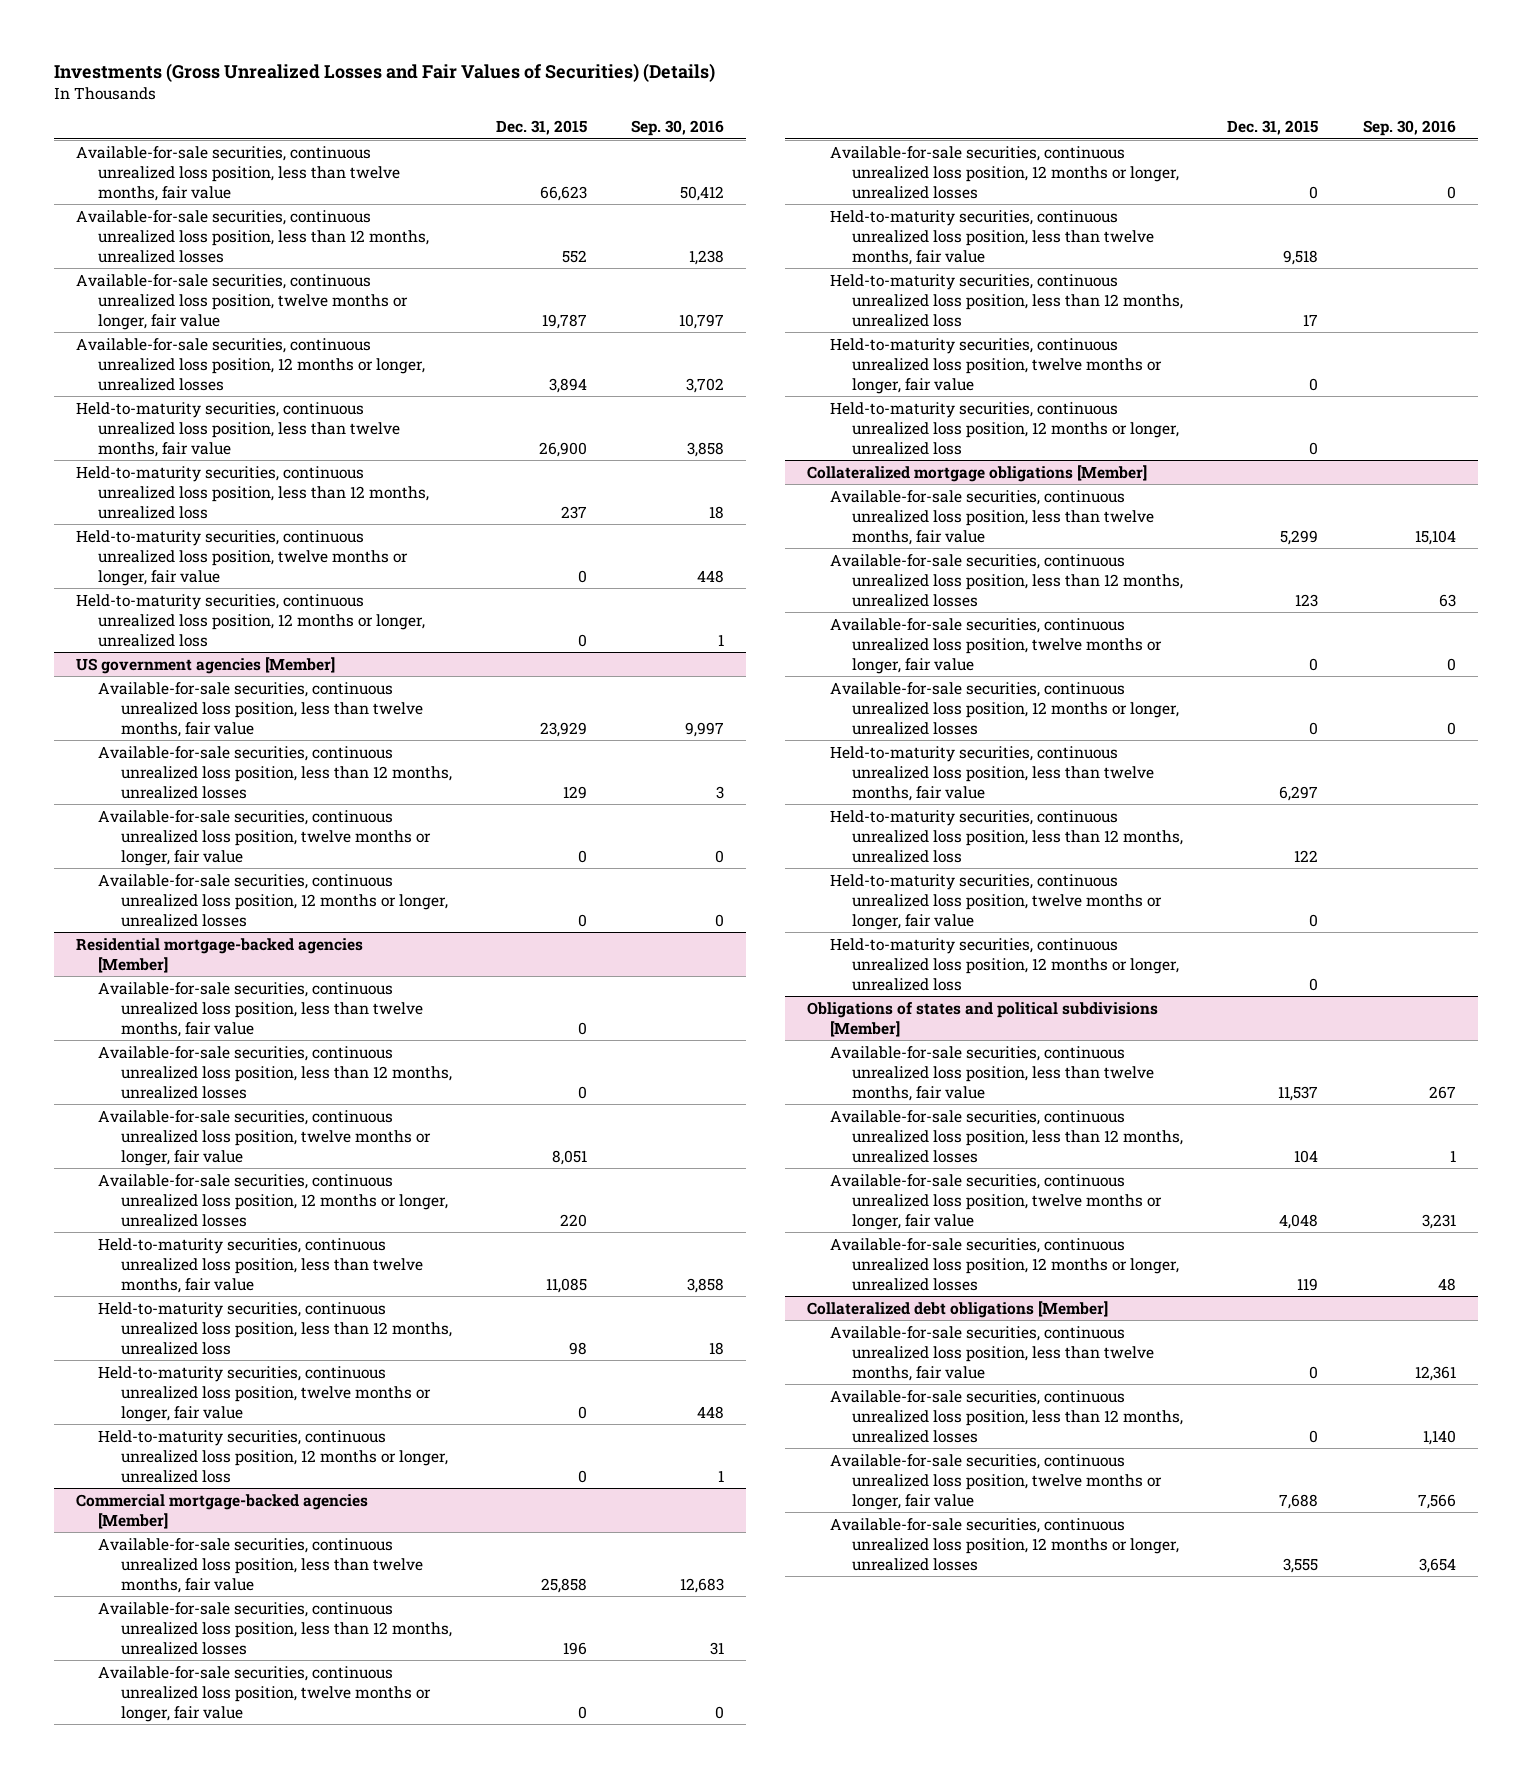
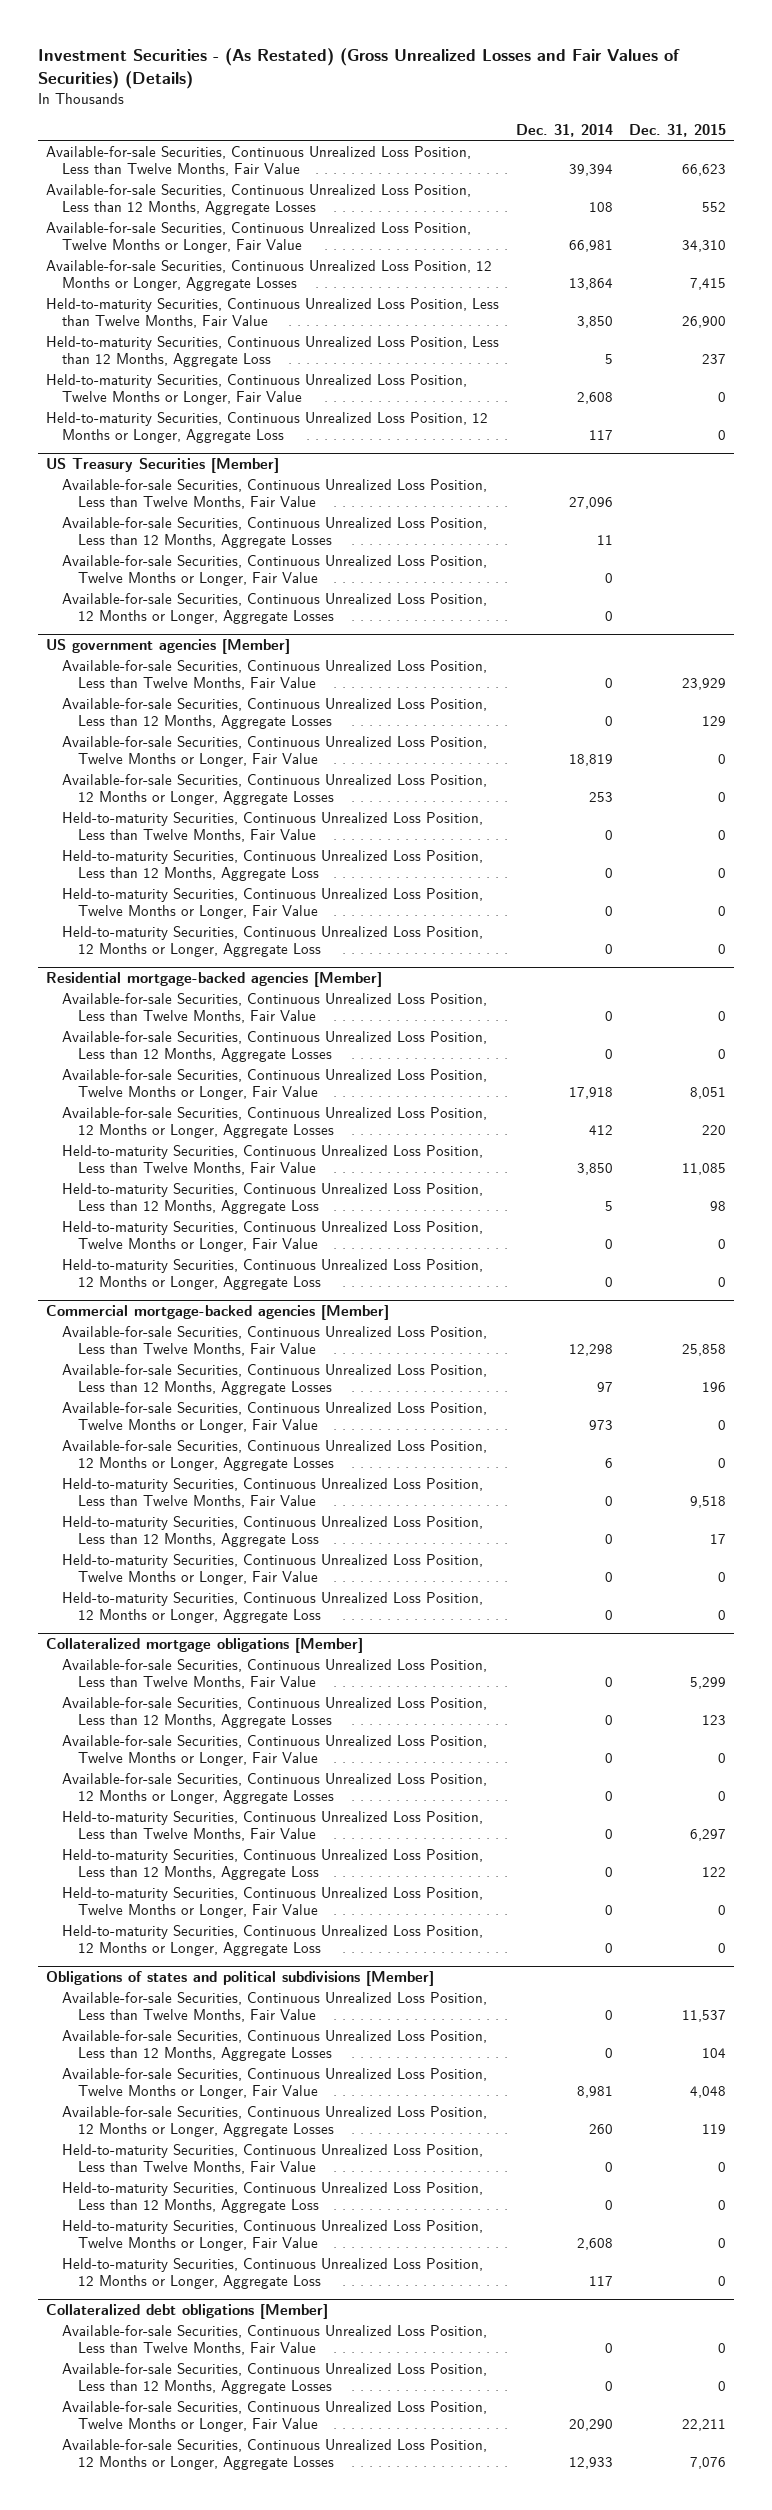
- Investments (Gross Unrealized Losses and Fair Values of Securities) (Details)
+ Investment Securities - (As Restated) (Gross Unrealized Losses and Fair Values of Securities) (Details)
- | Dec. 31, 2015 | Sep. 30, 2016
+ | Dec. 31, 2014 | Dec. 31, 2015
- Available-for-sale securities, continuous unrealized loss position, less than twelve months, fair value | 66,623 | 50,412
- Available-for-sale securities, continuous unrealized loss position, less than 12 months, unrealized losses | 552 | 1,238
- Available-for-sale securities, continuous unrealized loss position, twelve months or longer, fair value | 19,787 | 10,797
- Available-for-sale securities, continuous unrealized loss position, 12 months or longer, unrealized losses | 3,894 | 3,702
- Held-to-maturity securities, continuous unrealized loss position, less than twelve months, fair value | 26,900 | 3,858
- Held-to-maturity securities, continuous unrealized loss position, less than 12 months, unrealized loss | 237 | 18
- Held-to-maturity securities, continuous unrealized loss position, twelve months or longer, fair value | 0 | 448
- Held-to-maturity securities, continuous unrealized loss position, 12 months or longer, unrealized loss | 0 | 1
+ Available-for-sale Securities, Continuous Unrealized Loss Position, Less than Twelve Months, Fair Value | 39,394 | 66,623
+ Available-for-sale Securities, Continuous Unrealized Loss Position, Less than 12 Months, Aggregate Losses | 108 | 552
+ Available-for-sale Securities, Continuous Unrealized Loss Position, Twelve Months or Longer, Fair Value | 66,981 | 34,310
+ Available-for-sale Securities, Continuous Unrealized Loss Position, 12 Months or Longer, Aggregate Losses | 13,864 | 7,415
+ Held-to-maturity Securities, Continuous Unrealized Loss Position, Less than Twelve Months, Fair Value | 3,850 | 26,900
+ Held-to-maturity Securities, Continuous Unrealized Loss Position, Less than 12 Months, Aggregate Loss | 5 | 237
+ Held-to-maturity Securities, Continuous Unrealized Loss Position, Twelve Months or Longer, Fair Value | 2,608 | 0
+ Held-to-maturity Securities, Continuous Unrealized Loss Position, 12 Months or Longer, Aggregate Loss | 117 | 0
+ US Treasury Securities [Member]
+ Available-for-sale Securities, Continuous Unrealized Loss Position, Less than Twelve Months, Fair Value | 27,096 |
+ Available-for-sale Securities, Continuous Unrealized Loss Position, Less than 12 Months, Aggregate Losses | 11 |
+ Available-for-sale Securities, Continuous Unrealized Loss Position, Twelve Months or Longer, Fair Value | 0 |
+ Available-for-sale Securities, Continuous Unrealized Loss Position, 12 Months or Longer, Aggregate Losses | 0 |
@ US government agencies [Member]
- Available-for-sale securities, continuous unrealized loss position, less than twelve months, fair value | 23,929 | 9,997
- Available-for-sale securities, continuous unrealized loss position, less than 12 months, unrealized losses | 129 | 3
- Available-for-sale securities, continuous unrealized loss position, twelve months or longer, fair value | 0 | 0
- Available-for-sale securities, continuous unrealized loss position, 12 months or longer, unrealized losses | 0 | 0
+ Available-for-sale Securities, Continuous Unrealized Loss Position, Less than Twelve Months, Fair Value | 0 | 23,929
+ Available-for-sale Securities, Continuous Unrealized Loss Position, Less than 12 Months, Aggregate Losses | 0 | 129
+ Available-for-sale Securities, Continuous Unrealized Loss Position, Twelve Months or Longer, Fair Value | 18,819 | 0
+ Available-for-sale Securities, Continuous Unrealized Loss Position, 12 Months or Longer, Aggregate Losses | 253 | 0
+ Held-to-maturity Securities, Continuous Unrealized Loss Position, Less than Twelve Months, Fair Value | 0 | 0
+ Held-to-maturity Securities, Continuous Unrealized Loss Position, Less than 12 Months, Aggregate Loss | 0 | 0
+ Held-to-maturity Securities, Continuous Unrealized Loss Position, Twelve Months or Longer, Fair Value | 0 | 0
+ Held-to-maturity Securities, Continuous Unrealized Loss Position, 12 Months or Longer, Aggregate Loss | 0 | 0
@ Residential mortgage-backed agencies [Member]
- Available-for-sale securities, continuous unrealized loss position, less than twelve months, fair value | 0 |
- Available-for-sale securities, continuous unrealized loss position, less than 12 months, unrealized losses | 0 |
- Available-for-sale securities, continuous unrealized loss position, twelve months or longer, fair value | 8,051 |
- Available-for-sale securities, continuous unrealized loss position, 12 months or longer, unrealized losses | 220 |
- Held-to-maturity securities, continuous unrealized loss position, less than twelve months, fair value | 11,085 | 3,858
- Held-to-maturity securities, continuous unrealized loss position, less than 12 months, unrealized loss | 98 | 18
- Held-to-maturity securities, continuous unrealized loss position, twelve months or longer, fair value | 0 | 448
- Held-to-maturity securities, continuous unrealized loss position, 12 months or longer, unrealized loss | 0 | 1
+ Available-for-sale Securities, Continuous Unrealized Loss Position, Less than Twelve Months, Fair Value | 0 | 0
+ Available-for-sale Securities, Continuous Unrealized Loss Position, Less than 12 Months, Aggregate Losses | 0 | 0
+ Available-for-sale Securities, Continuous Unrealized Loss Position, Twelve Months or Longer, Fair Value | 17,918 | 8,051
+ Available-for-sale Securities, Continuous Unrealized Loss Position, 12 Months or Longer, Aggregate Losses | 412 | 220
+ Held-to-maturity Securities, Continuous Unrealized Loss Position, Less than Twelve Months, Fair Value | 3,850 | 11,085
+ Held-to-maturity Securities, Continuous Unrealized Loss Position, Less than 12 Months, Aggregate Loss | 5 | 98
+ Held-to-maturity Securities, Continuous Unrealized Loss Position, Twelve Months or Longer, Fair Value | 0 | 0
+ Held-to-maturity Securities, Continuous Unrealized Loss Position, 12 Months or Longer, Aggregate Loss | 0 | 0
@ Commercial mortgage-backed agencies [Member]
- Available-for-sale securities, continuous unrealized loss position, less than twelve months, fair value | 25,858 | 12,683
- Available-for-sale securities, continuous unrealized loss position, less than 12 months, unrealized losses | 196 | 31
- Available-for-sale securities, continuous unrealized loss position, twelve months or longer, fair value | 0 | 0
- Available-for-sale securities, continuous unrealized loss position, 12 months or longer, unrealized losses | 0 | 0
- Held-to-maturity securities, continuous unrealized loss position, less than twelve months, fair value | 9,518 |
- Held-to-maturity securities, continuous unrealized loss position, less than 12 months, unrealized loss | 17 |
- Held-to-maturity securities, continuous unrealized loss position, twelve months or longer, fair value | 0 |
- Held-to-maturity securities, continuous unrealized loss position, 12 months or longer, unrealized loss | 0 |
+ Available-for-sale Securities, Continuous Unrealized Loss Position, Less than Twelve Months, Fair Value | 12,298 | 25,858
+ Available-for-sale Securities, Continuous Unrealized Loss Position, Less than 12 Months, Aggregate Losses | 97 | 196
+ Available-for-sale Securities, Continuous Unrealized Loss Position, Twelve Months or Longer, Fair Value | 973 | 0
+ Available-for-sale Securities, Continuous Unrealized Loss Position, 12 Months or Longer, Aggregate Losses | 6 | 0
+ Held-to-maturity Securities, Continuous Unrealized Loss Position, Less than Twelve Months, Fair Value | 0 | 9,518
+ Held-to-maturity Securities, Continuous Unrealized Loss Position, Less than 12 Months, Aggregate Loss | 0 | 17
+ Held-to-maturity Securities, Continuous Unrealized Loss Position, Twelve Months or Longer, Fair Value | 0 | 0
+ Held-to-maturity Securities, Continuous Unrealized Loss Position, 12 Months or Longer, Aggregate Loss | 0 | 0
@ Collateralized mortgage obligations [Member]
- Available-for-sale securities, continuous unrealized loss position, less than twelve months, fair value | 5,299 | 15,104
- Available-for-sale securities, continuous unrealized loss position, less than 12 months, unrealized losses | 123 | 63
- Available-for-sale securities, continuous unrealized loss position, twelve months or longer, fair value | 0 | 0
- Available-for-sale securities, continuous unrealized loss position, 12 months or longer, unrealized losses | 0 | 0
- Held-to-maturity securities, continuous unrealized loss position, less than twelve months, fair value | 6,297 |
- Held-to-maturity securities, continuous unrealized loss position, less than 12 months, unrealized loss | 122 |
- Held-to-maturity securities, continuous unrealized loss position, twelve months or longer, fair value | 0 |
- Held-to-maturity securities, continuous unrealized loss position, 12 months or longer, unrealized loss | 0 |
+ Available-for-sale Securities, Continuous Unrealized Loss Position, Less than Twelve Months, Fair Value | 0 | 5,299
+ Available-for-sale Securities, Continuous Unrealized Loss Position, Less than 12 Months, Aggregate Losses | 0 | 123
+ Available-for-sale Securities, Continuous Unrealized Loss Position, Twelve Months or Longer, Fair Value | 0 | 0
+ Available-for-sale Securities, Continuous Unrealized Loss Position, 12 Months or Longer, Aggregate Losses | 0 | 0
+ Held-to-maturity Securities, Continuous Unrealized Loss Position, Less than Twelve Months, Fair Value | 0 | 6,297
+ Held-to-maturity Securities, Continuous Unrealized Loss Position, Less than 12 Months, Aggregate Loss | 0 | 122
+ Held-to-maturity Securities, Continuous Unrealized Loss Position, Twelve Months or Longer, Fair Value | 0 | 0
+ Held-to-maturity Securities, Continuous Unrealized Loss Position, 12 Months or Longer, Aggregate Loss | 0 | 0
@ Obligations of states and political subdivisions [Member]
- Available-for-sale securities, continuous unrealized loss position, less than twelve months, fair value | 11,537 | 267
- Available-for-sale securities, continuous unrealized loss position, less than 12 months, unrealized losses | 104 | 1
- Available-for-sale securities, continuous unrealized loss position, twelve months or longer, fair value | 4,048 | 3,231
- Available-for-sale securities, continuous unrealized loss position, 12 months or longer, unrealized losses | 119 | 48
+ Available-for-sale Securities, Continuous Unrealized Loss Position, Less than Twelve Months, Fair Value | 0 | 11,537
+ Available-for-sale Securities, Continuous Unrealized Loss Position, Less than 12 Months, Aggregate Losses | 0 | 104
+ Available-for-sale Securities, Continuous Unrealized Loss Position, Twelve Months or Longer, Fair Value | 8,981 | 4,048
+ Available-for-sale Securities, Continuous Unrealized Loss Position, 12 Months or Longer, Aggregate Losses | 260 | 119
+ Held-to-maturity Securities, Continuous Unrealized Loss Position, Less than Twelve Months, Fair Value | 0 | 0
+ Held-to-maturity Securities, Continuous Unrealized Loss Position, Less than 12 Months, Aggregate Loss | 0 | 0
+ Held-to-maturity Securities, Continuous Unrealized Loss Position, Twelve Months or Longer, Fair Value | 2,608 | 0
+ Held-to-maturity Securities, Continuous Unrealized Loss Position, 12 Months or Longer, Aggregate Loss | 117 | 0
@ Collateralized debt obligations [Member]
- Available-for-sale securities, continuous unrealized loss position, less than twelve months, fair value | 0 | 12,361
- Available-for-sale securities, continuous unrealized loss position, less than 12 months, unrealized losses | 0 | 1,140
- Available-for-sale securities, continuous unrealized loss position, twelve months or longer, fair value | 7,688 | 7,566
- Available-for-sale securities, continuous unrealized loss position, 12 months or longer, unrealized losses | 3,555 | 3,654
+ Available-for-sale Securities, Continuous Unrealized Loss Position, Less than Twelve Months, Fair Value | 0 | 0
+ Available-for-sale Securities, Continuous Unrealized Loss Position, Less than 12 Months, Aggregate Losses | 0 | 0
+ Available-for-sale Securities, Continuous Unrealized Loss Position, Twelve Months or Longer, Fair Value | 20,290 | 22,211
+ Available-for-sale Securities, Continuous Unrealized Loss Position, 12 Months or Longer, Aggregate Losses | 12,933 | 7,076

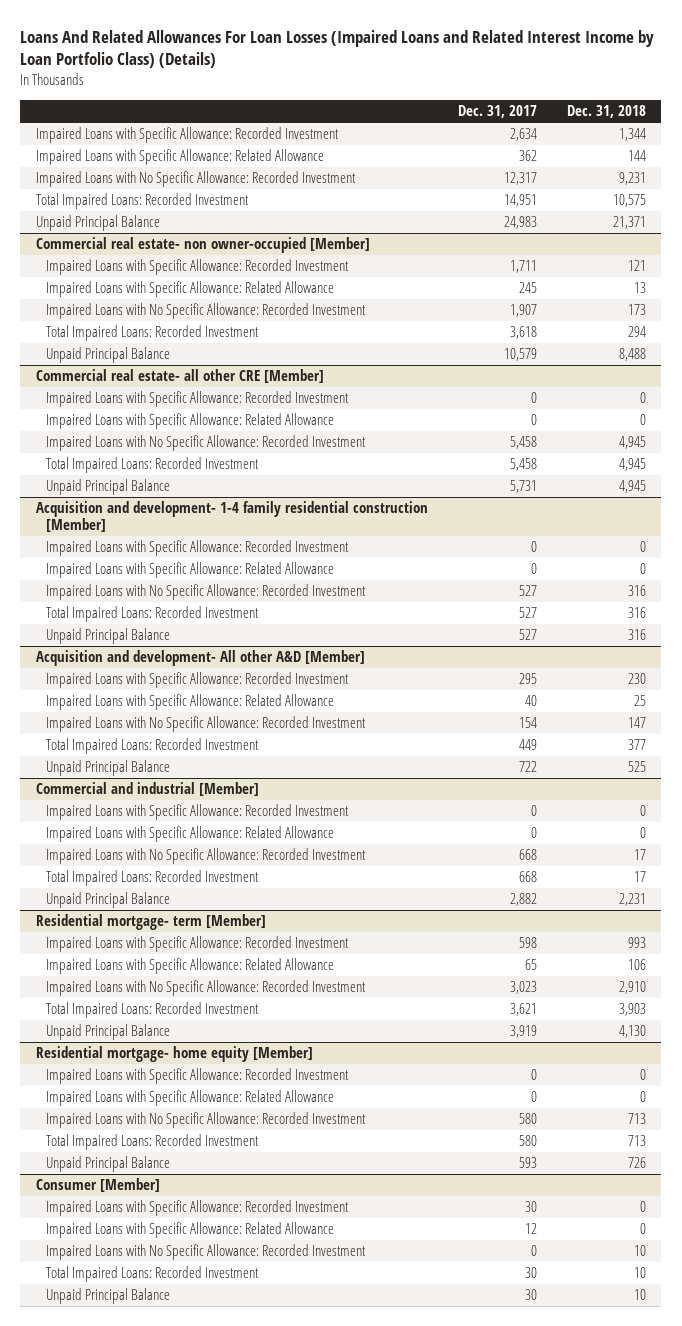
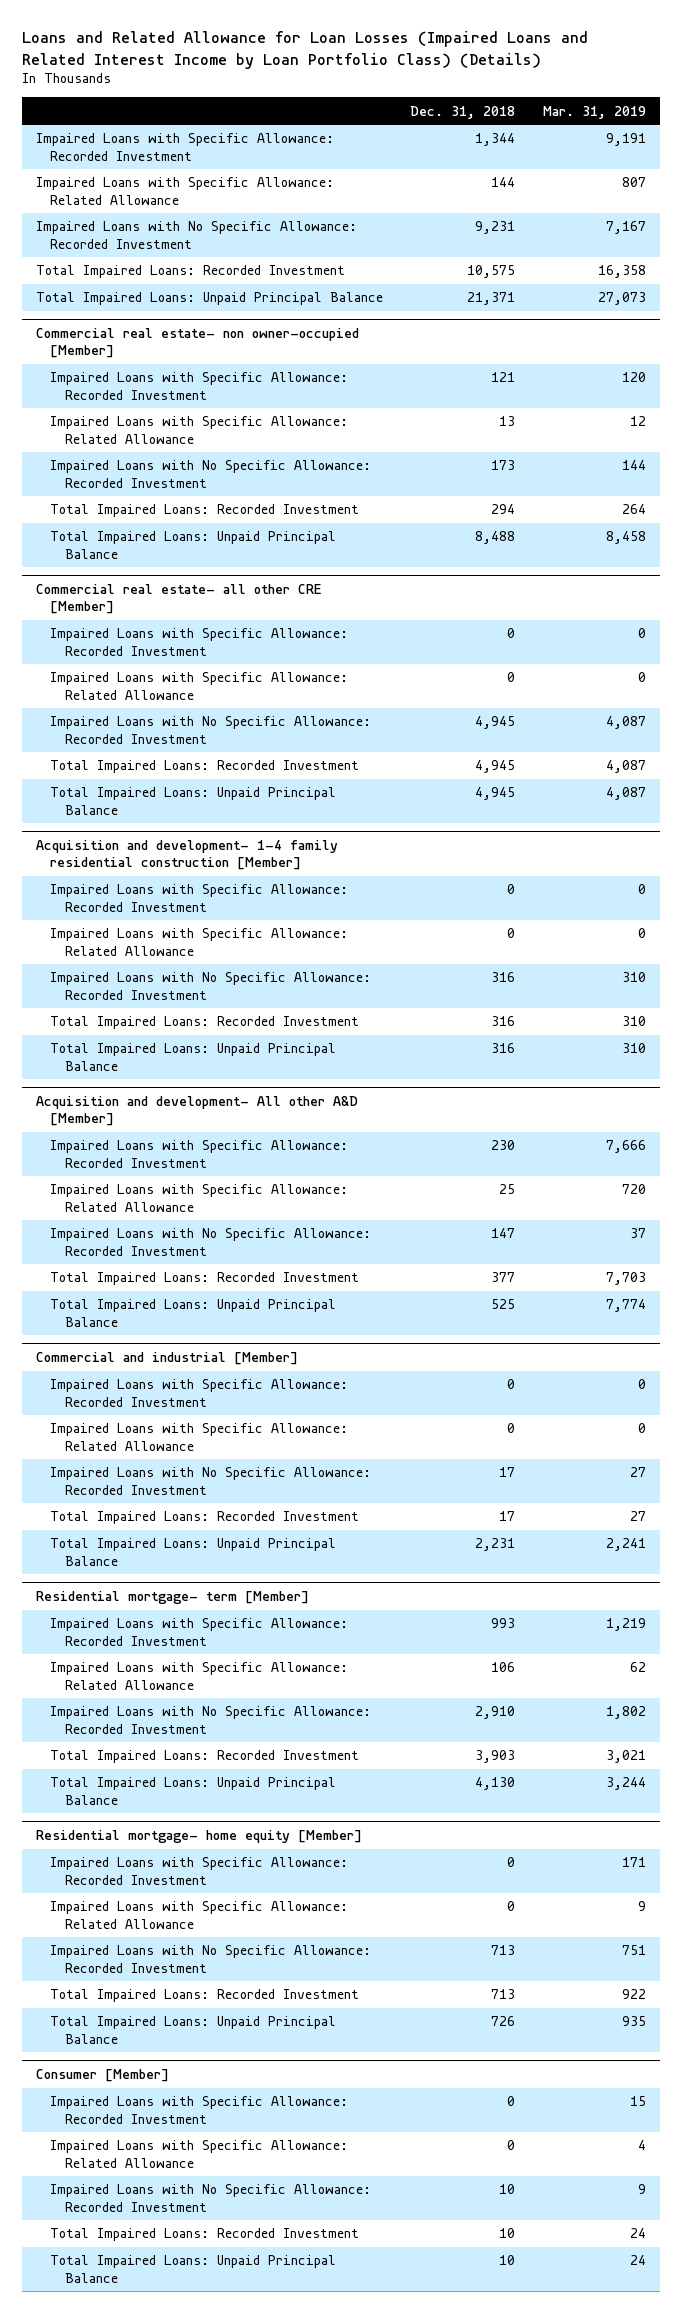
- Loans And Related Allowances For Loan Losses (Impaired Loans and Related Interest Income by Loan Portfolio Class) (Details)
+ Loans and Related Allowance for Loan Losses (Impaired Loans and Related Interest Income by Loan Portfolio Class) (Details)
- | Dec. 31, 2017 | Dec. 31, 2018
+ | Dec. 31, 2018 | Mar. 31, 2019
- Unpaid Principal Balance | 24,983 | 21,371
+ Total Impaired Loans: Unpaid Principal Balance | 21,371 | 27,073
@ Commercial real estate- non owner-occupied [Member]
- Unpaid Principal Balance | 10,579 | 8,488
+ Total Impaired Loans: Unpaid Principal Balance | 8,488 | 8,458
@ Commercial real estate- all other CRE [Member]
- Unpaid Principal Balance | 5,731 | 4,945
+ Total Impaired Loans: Unpaid Principal Balance | 4,945 | 4,087
@ Acquisition and development- 1-4 family residential construction [Member]
- Unpaid Principal Balance | 527 | 316
+ Total Impaired Loans: Unpaid Principal Balance | 316 | 310
@ Acquisition and development- All other A&D [Member]
- Unpaid Principal Balance | 722 | 525
+ Total Impaired Loans: Unpaid Principal Balance | 525 | 7,774
@ Commercial and industrial [Member]
- Unpaid Principal Balance | 2,882 | 2,231
+ Total Impaired Loans: Unpaid Principal Balance | 2,231 | 2,241
@ Residential mortgage- term [Member]
- Unpaid Principal Balance | 3,919 | 4,130
+ Total Impaired Loans: Unpaid Principal Balance | 4,130 | 3,244
@ Residential mortgage- home equity [Member]
- Unpaid Principal Balance | 593 | 726
+ Total Impaired Loans: Unpaid Principal Balance | 726 | 935
@ Consumer [Member]
- Unpaid Principal Balance | 30 | 10
+ Total Impaired Loans: Unpaid Principal Balance | 10 | 24

